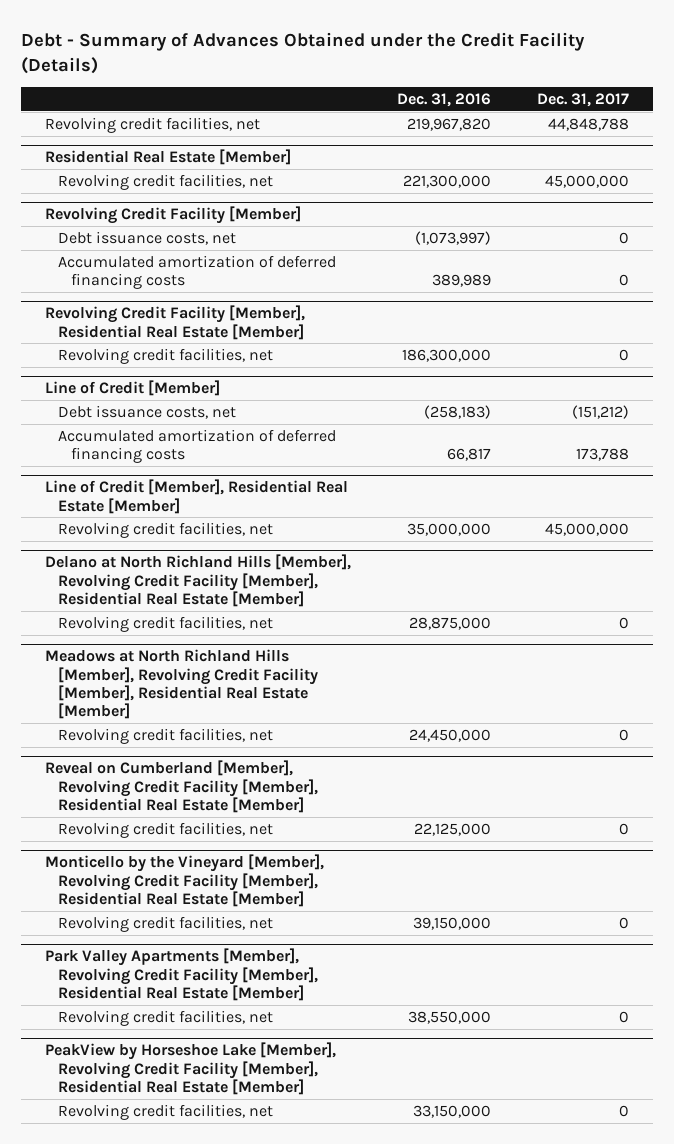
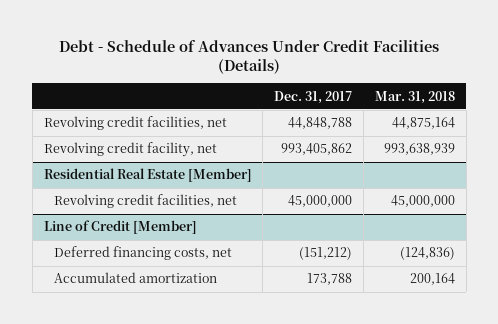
- Debt - Summary of Advances Obtained under the Credit Facility (Details)
+ Debt - Schedule of Advances Under Credit Facilities (Details)
- | Dec. 31, 2016 | Dec. 31, 2017
+ | Dec. 31, 2017 | Mar. 31, 2018
+ Revolving credit facility, net | 993,405,862 | 993,638,939
- Revolving Credit Facility [Member]
- Debt issuance costs, net | (1,073,997) | 0
- Accumulated amortization of deferred financing costs | 389,989 | 0
- Revolving Credit Facility [Member], Residential Real Estate [Member]
- Revolving credit facilities, net | 186,300,000 | 0
@ Line of Credit [Member]
- Debt issuance costs, net | (258,183) | (151,212)
- Accumulated amortization of deferred financing costs | 66,817 | 173,788
- Line of Credit [Member], Residential Real Estate [Member]
- Revolving credit facilities, net | 35,000,000 | 45,000,000
- Delano at North Richland Hills [Member], Revolving Credit Facility [Member], Residential Real Estate [Member]
- Revolving credit facilities, net | 28,875,000 | 0
- Meadows at North Richland Hills [Member], Revolving Credit Facility [Member], Residential Real Estate [Member]
- Revolving credit facilities, net | 24,450,000 | 0
- Reveal on Cumberland [Member], Revolving Credit Facility [Member], Residential Real Estate [Member]
- Revolving credit facilities, net | 22,125,000 | 0
- Monticello by the Vineyard [Member], Revolving Credit Facility [Member], Residential Real Estate [Member]
- Revolving credit facilities, net | 39,150,000 | 0
- Park Valley Apartments [Member], Revolving Credit Facility [Member], Residential Real Estate [Member]
- Revolving credit facilities, net | 38,550,000 | 0
- PeakView by Horseshoe Lake [Member], Revolving Credit Facility [Member], Residential Real Estate [Member]
- Revolving credit facilities, net | 33,150,000 | 0
@ Line of Credit [Member]
+ Deferred financing costs, net | (151,212) | (124,836)
+ Accumulated amortization | 173,788 | 200,164

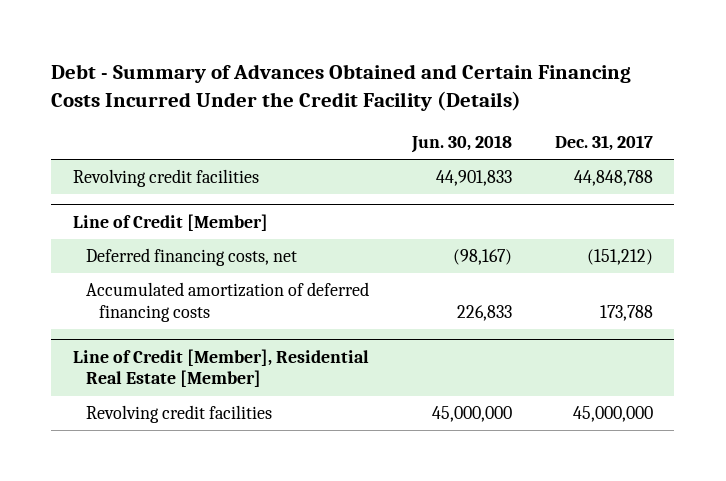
- Debt - Schedule of Advances Under Credit Facilities (Details)
+ Debt - Summary of Advances Obtained and Certain Financing Costs Incurred Under the Credit Facility (Details)
- | Dec. 31, 2017 | Mar. 31, 2018
+ | Jun. 30, 2018 | Dec. 31, 2017
- Revolving credit facilities, net | 44,848,788 | 44,875,164
- Revolving credit facility, net | 993,405,862 | 993,638,939
- Residential Real Estate [Member]
- Revolving credit facilities, net | 45,000,000 | 45,000,000
+ Revolving credit facilities | 44,901,833 | 44,848,788
@ Line of Credit [Member]
- Accumulated amortization | 173,788 | 200,164
+ Accumulated amortization of deferred financing costs | 226,833 | 173,788
+ Line of Credit [Member], Residential Real Estate [Member]
+ Revolving credit facilities | 45,000,000 | 45,000,000

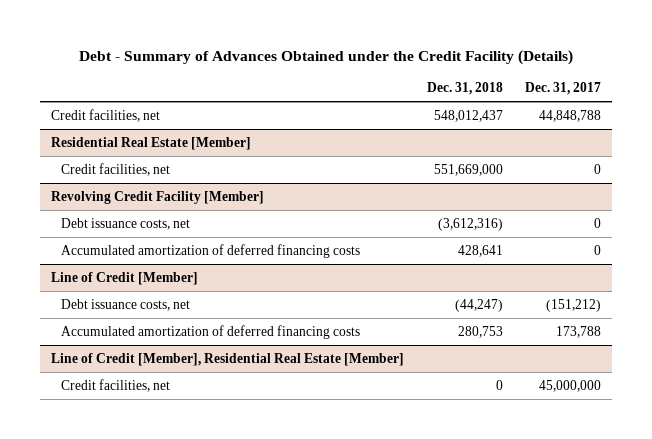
- Debt - Summary of Advances Obtained and Certain Financing Costs Incurred Under the Credit Facility (Details)
+ Debt - Summary of Advances Obtained under the Credit Facility (Details)
- | Jun. 30, 2018 | Dec. 31, 2017
+ | Dec. 31, 2018 | Dec. 31, 2017
- Revolving credit facilities | 44,901,833 | 44,848,788
+ Credit facilities, net | 548,012,437 | 44,848,788
+ Residential Real Estate [Member]
+ Credit facilities, net | 551,669,000 | 0
+ Revolving Credit Facility [Member]
+ Debt issuance costs, net | (3,612,316) | 0
+ Accumulated amortization of deferred financing costs | 428,641 | 0
@ Line of Credit [Member]
- Deferred financing costs, net | (98,167) | (151,212)
+ Debt issuance costs, net | (44,247) | (151,212)
@ Line of Credit [Member], Residential Real Estate [Member]
- Revolving credit facilities | 45,000,000 | 45,000,000
+ Credit facilities, net | 0 | 45,000,000

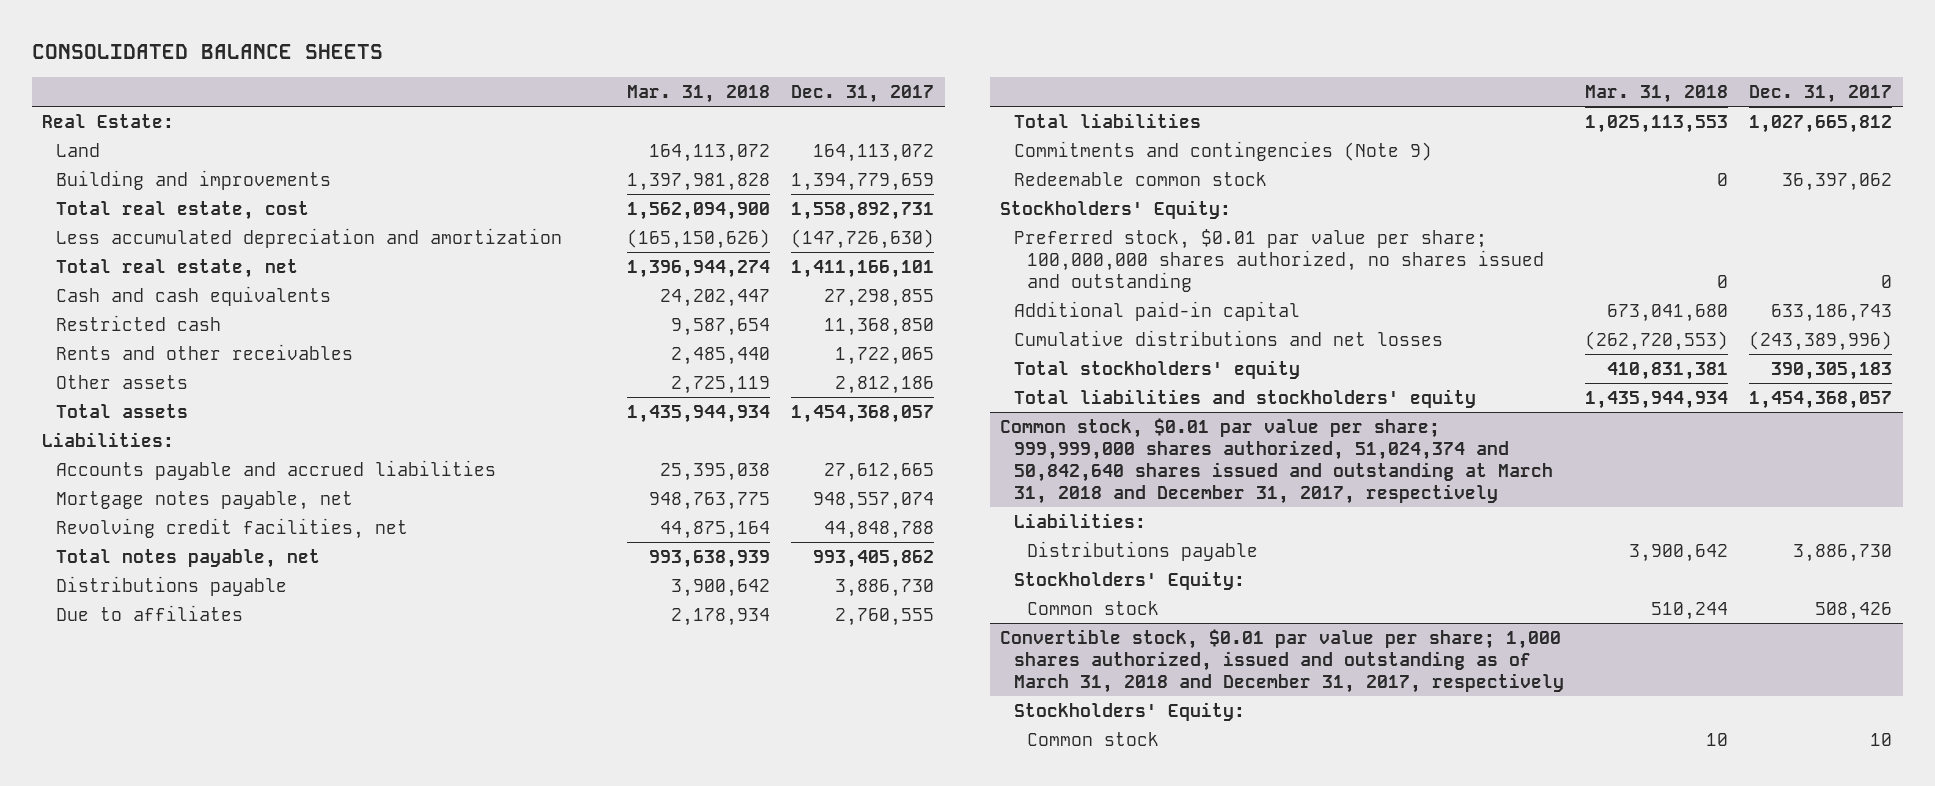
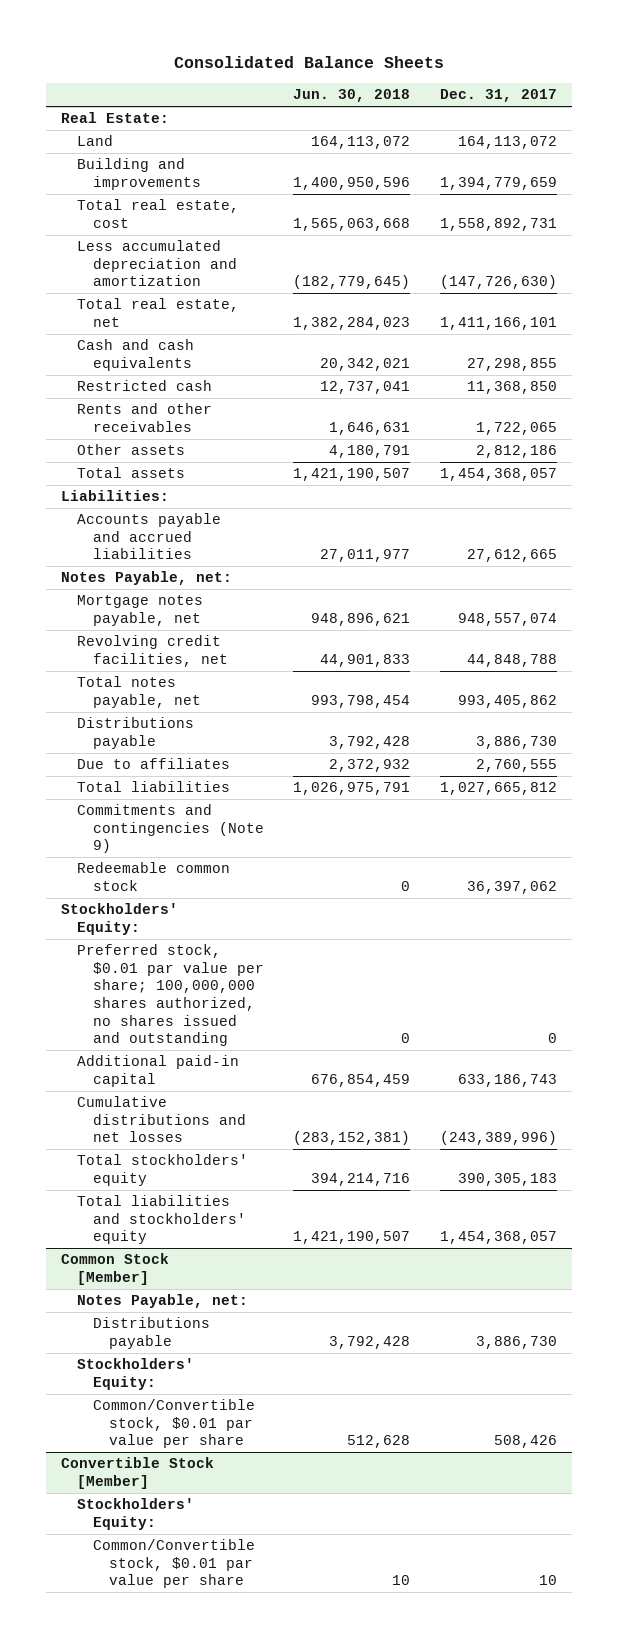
- CONSOLIDATED BALANCE SHEETS
+ Consolidated Balance Sheets
- | Mar. 31, 2018 | Dec. 31, 2017
+ | Jun. 30, 2018 | Dec. 31, 2017
+ Notes Payable, net:
- Common stock, $0.01 par value per share; 999,999,000 shares authorized, 51,024,374 and 50,842,640 shares issued and outstanding at March 31, 2018 and December 31, 2017, respectively
- Liabilities:
+ Common Stock [Member]
+ Notes Payable, net:
- Common stock | 510,244 | 508,426
- Convertible stock, $0.01 par value per share; 1,000 shares authorized, issued and outstanding as of March 31, 2018 and December 31, 2017, respectively
+ Common/Convertible stock, $0.01 par value per share | 512,628 | 508,426
+ Convertible Stock [Member]
- Common stock | 10 | 10
+ Common/Convertible stock, $0.01 par value per share | 10 | 10

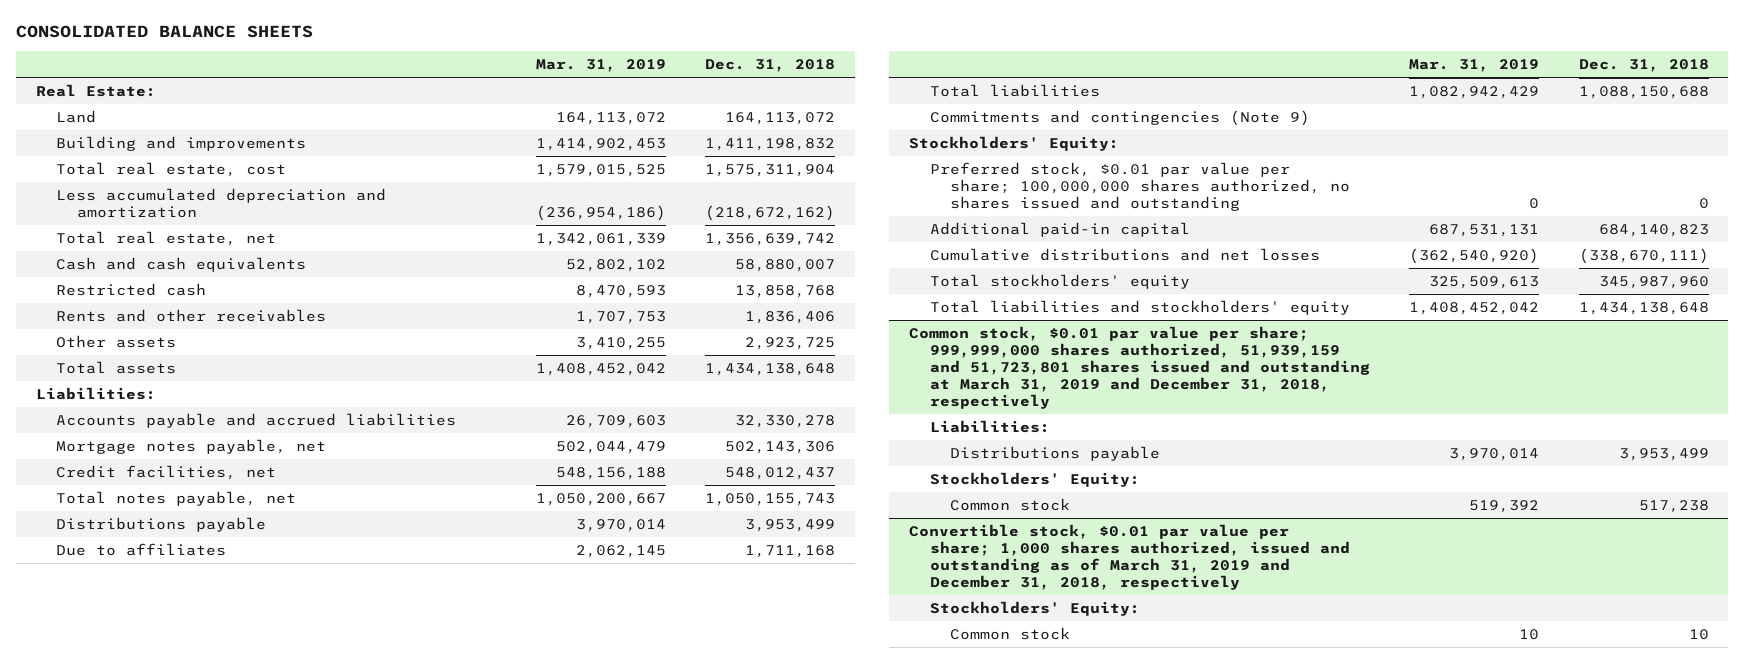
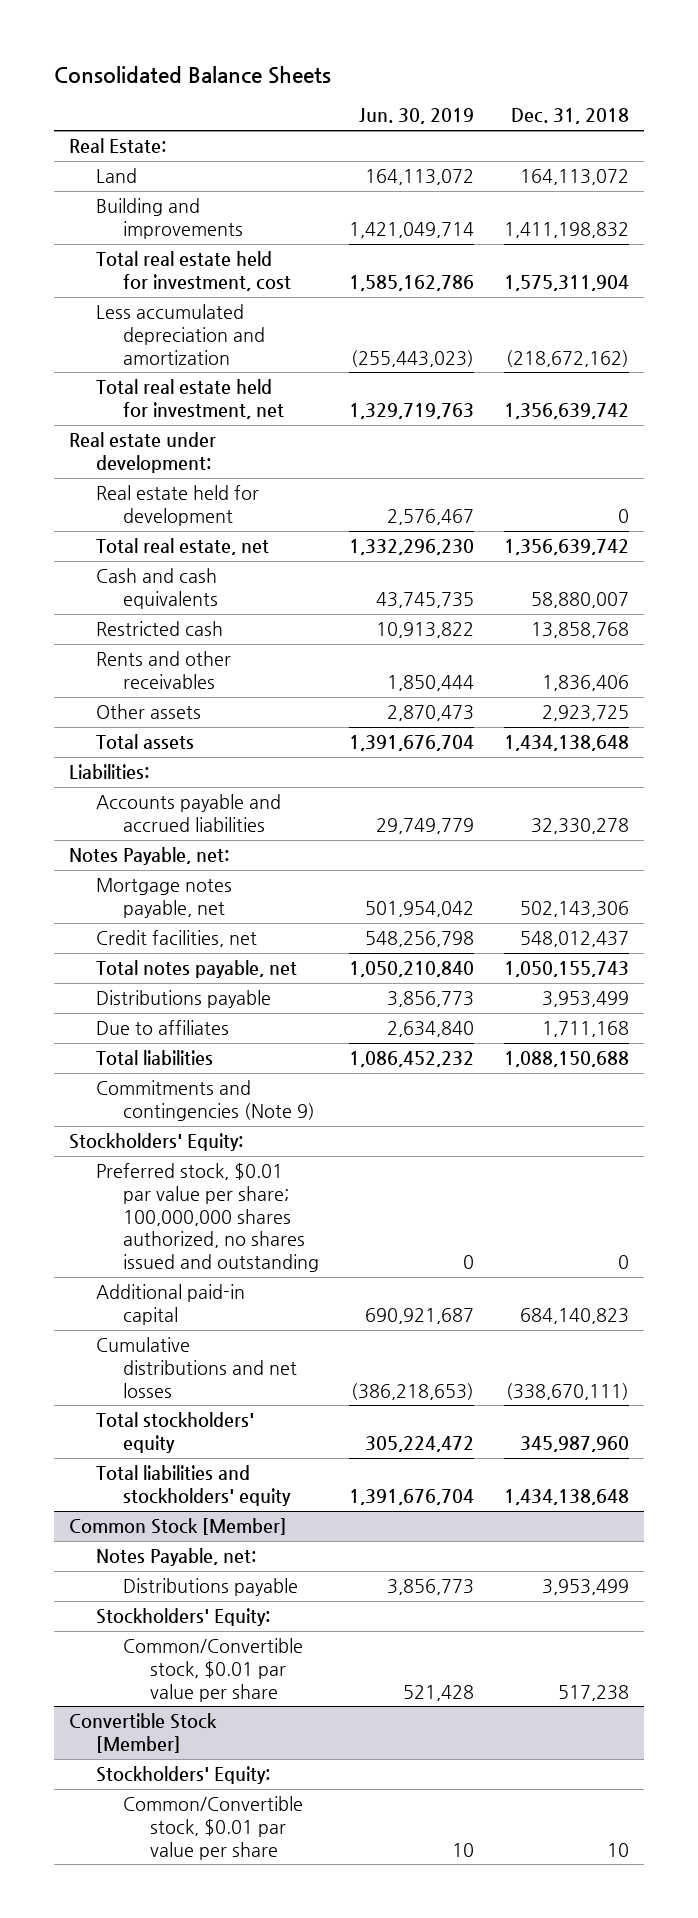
- CONSOLIDATED BALANCE SHEETS
+ Consolidated Balance Sheets
- | Mar. 31, 2019 | Dec. 31, 2018
+ | Jun. 30, 2019 | Dec. 31, 2018
- Total real estate, cost | 1,579,015,525 | 1,575,311,904
+ Total real estate held for investment, cost | 1,585,162,786 | 1,575,311,904
+ Total real estate held for investment, net | 1,329,719,763 | 1,356,639,742
+ Real estate under development:
+ Real estate held for development | 2,576,467 | 0
+ Notes Payable, net:
- Common stock, $0.01 par value per share; 999,999,000 shares authorized, 51,939,159 and 51,723,801 shares issued and outstanding at March 31, 2019 and December 31, 2018, respectively
- Liabilities:
+ Common Stock [Member]
+ Notes Payable, net:
- Common stock | 519,392 | 517,238
- Convertible stock, $0.01 par value per share; 1,000 shares authorized, issued and outstanding as of March 31, 2019 and December 31, 2018, respectively
+ Common/Convertible stock, $0.01 par value per share | 521,428 | 517,238
+ Convertible Stock [Member]
- Common stock | 10 | 10
+ Common/Convertible stock, $0.01 par value per share | 10 | 10

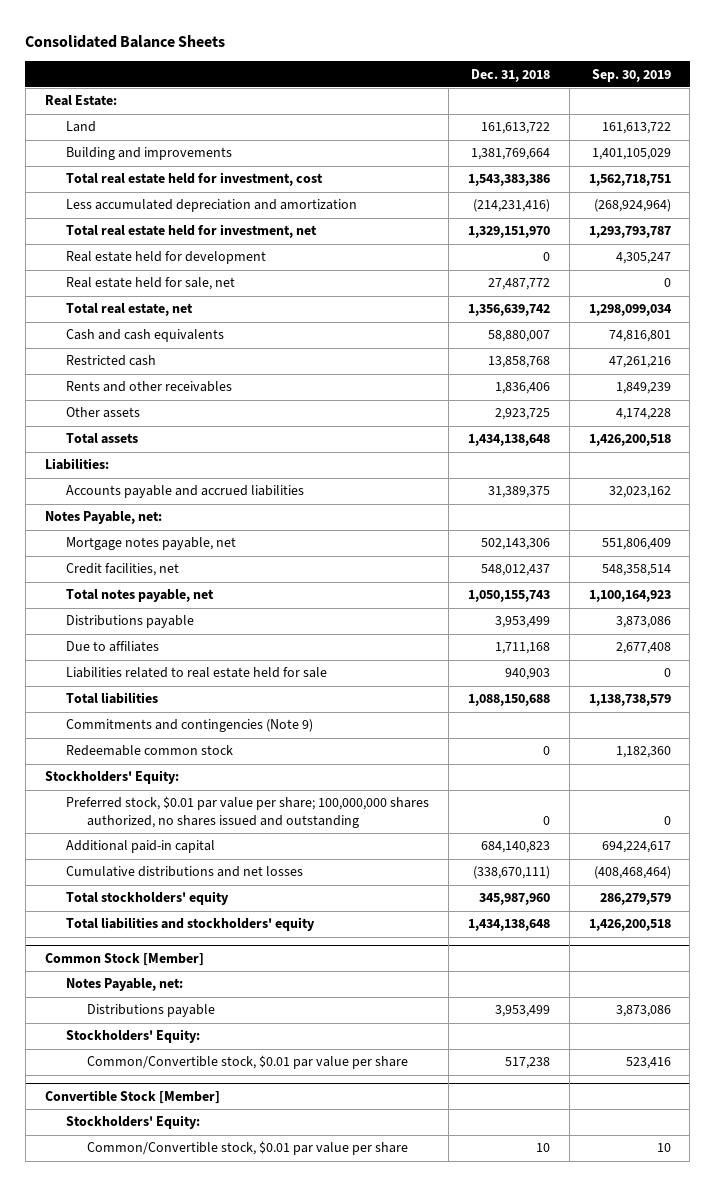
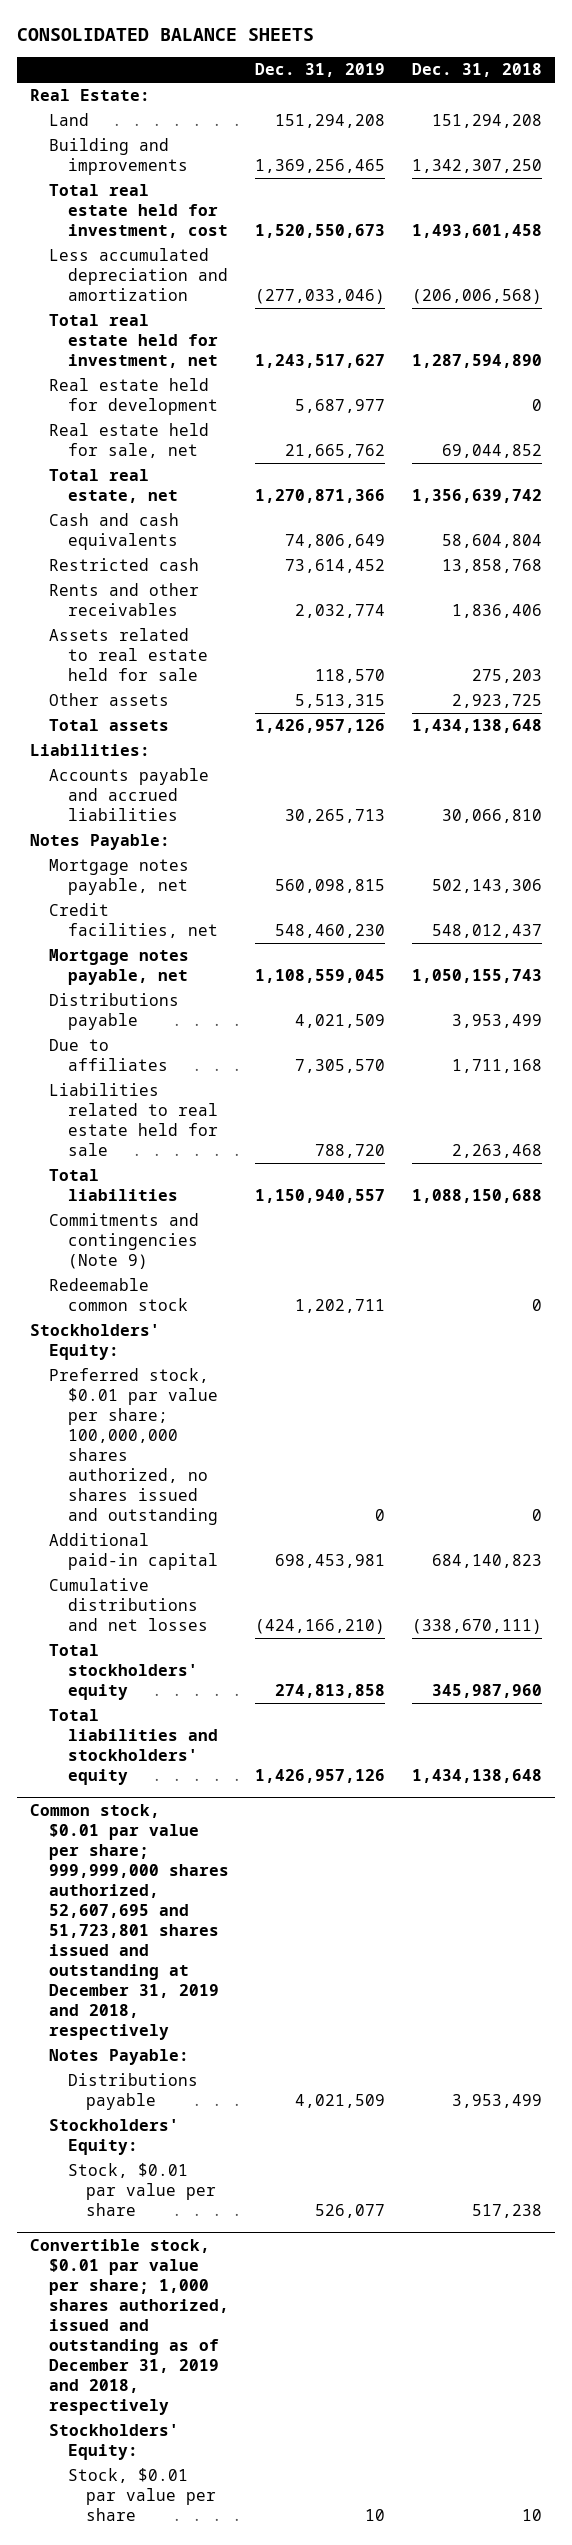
- Consolidated Balance Sheets
+ CONSOLIDATED BALANCE SHEETS
- | Dec. 31, 2018 | Sep. 30, 2019
+ | Dec. 31, 2019 | Dec. 31, 2018
- Land | 161,613,722 | 161,613,722
- Building and improvements | 1,381,769,664 | 1,401,105,029
- Total real estate held for investment, cost | 1,543,383,386 | 1,562,718,751
- Less accumulated depreciation and amortization | (214,231,416) | (268,924,964)
- Total real estate held for investment, net | 1,329,151,970 | 1,293,793,787
+ Land | 151,294,208 | 151,294,208
+ Building and improvements | 1,369,256,465 | 1,342,307,250
+ Total real estate held for investment, cost | 1,520,550,673 | 1,493,601,458
+ Less accumulated depreciation and amortization | (277,033,046) | (206,006,568)
+ Total real estate held for investment, net | 1,243,517,627 | 1,287,594,890
- Real estate held for sale, net | 27,487,772 | 0
+ Real estate held for sale, net | 21,665,762 | 69,044,852
- Cash and cash equivalents | 58,880,007 | 74,816,801
+ Cash and cash equivalents | 74,806,649 | 58,604,804
+ Assets related to real estate held for sale | 118,570 | 275,203
- Accounts payable and accrued liabilities | 31,389,375 | 32,023,162
- Notes Payable, net:
+ Accounts payable and accrued liabilities | 30,265,713 | 30,066,810
+ Notes Payable:
- Total notes payable, net | 1,050,155,743 | 1,100,164,923
+ Mortgage notes payable, net | 1,108,559,045 | 1,050,155,743
- Liabilities related to real estate held for sale | 940,903 | 0
+ Liabilities related to real estate held for sale | 788,720 | 2,263,468
- Common Stock [Member]
- Notes Payable, net:
+ Common stock, $0.01 par value per share; 999,999,000 shares authorized, 52,607,695 and 51,723,801 shares issued and outstanding at December 31, 2019 and 2018, respectively
+ Notes Payable:
- Common/Convertible stock, $0.01 par value per share | 517,238 | 523,416
- Convertible Stock [Member]
+ Stock, $0.01 par value per share | 526,077 | 517,238
+ Convertible stock, $0.01 par value per share; 1,000 shares authorized, issued and outstanding as of December 31, 2019 and 2018, respectively
- Common/Convertible stock, $0.01 par value per share | 10 | 10
+ Stock, $0.01 par value per share | 10 | 10

